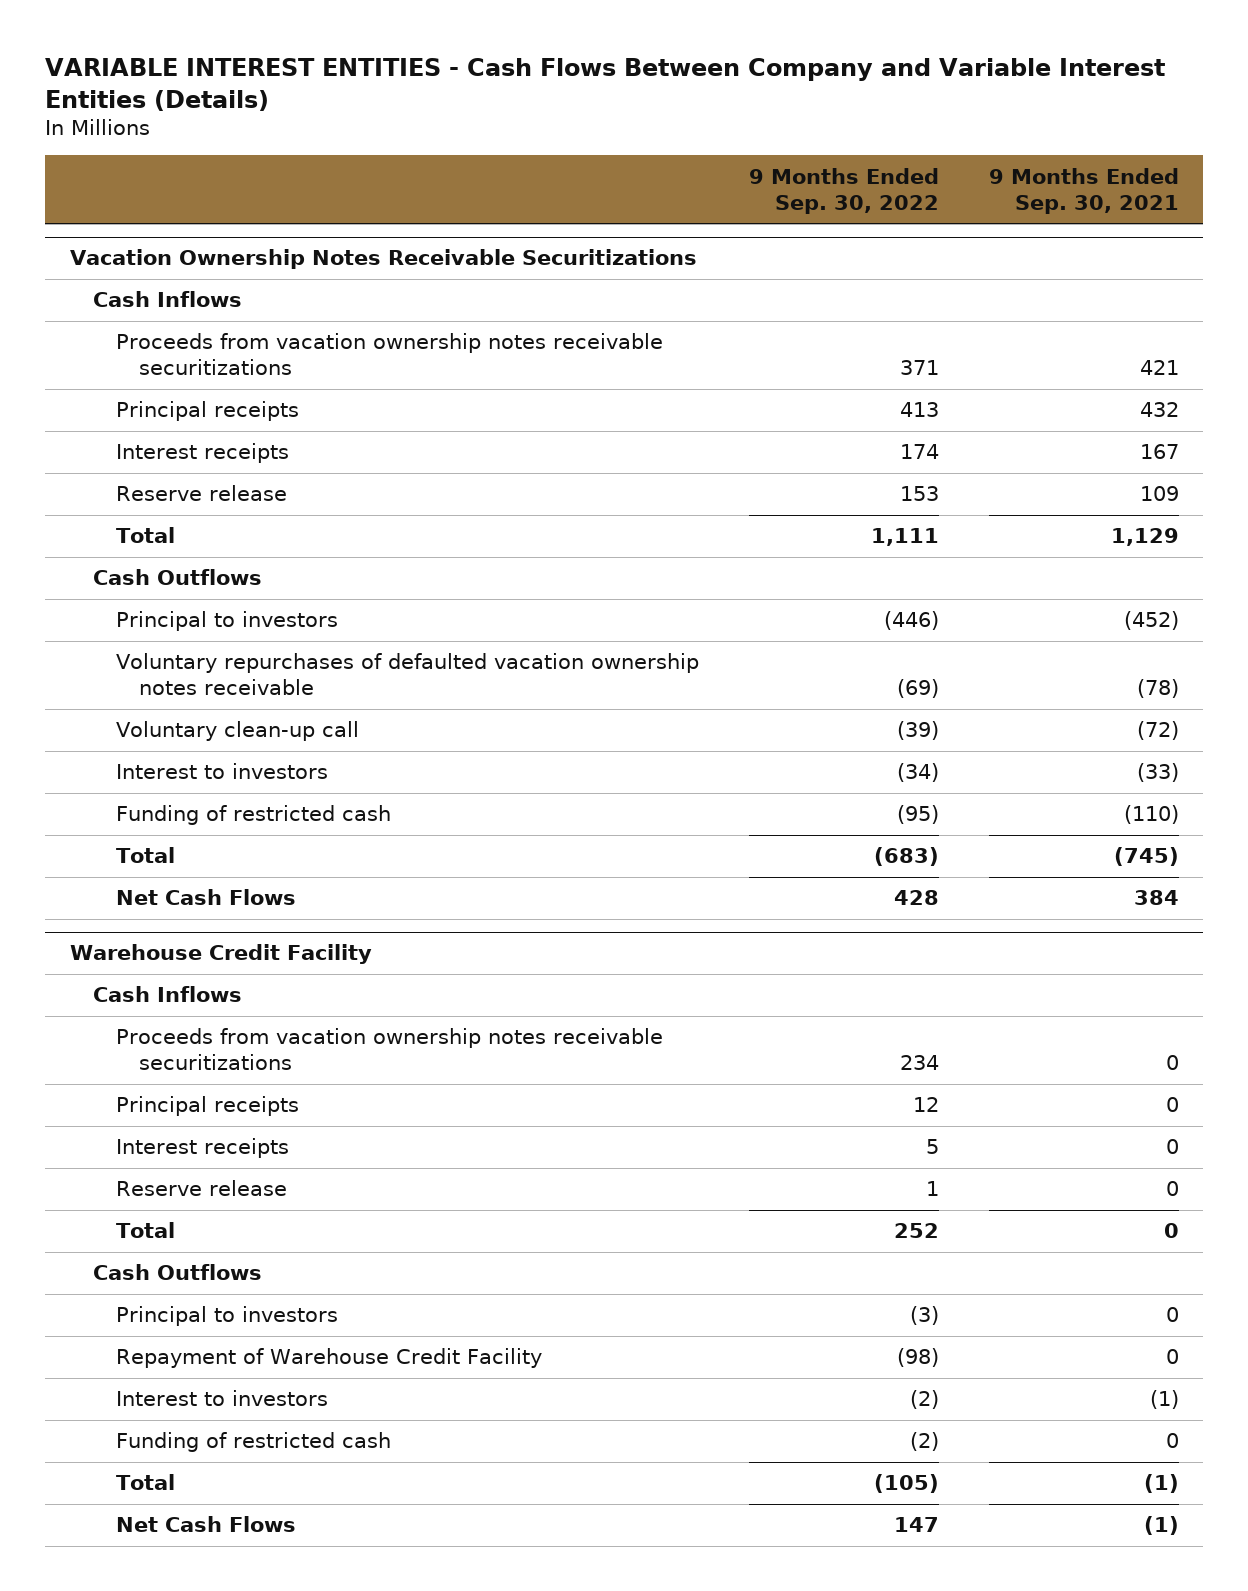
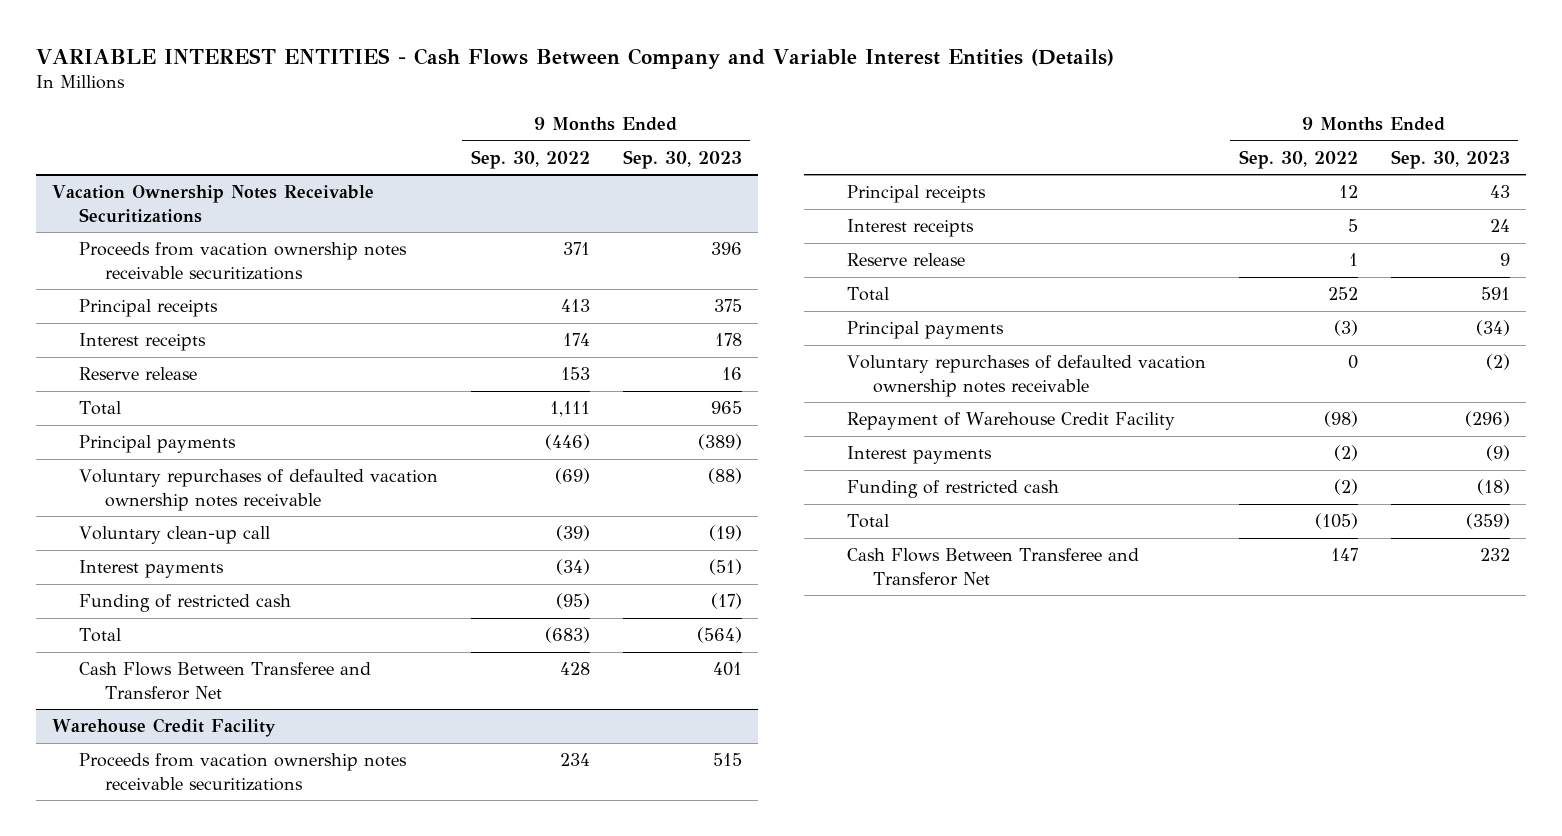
- | 9 Months Ended Sep. 30, 2022 | 9 Months Ended Sep. 30, 2021
+ | 9 Months Ended Sep. 30, 2022 | 9 Months Ended Sep. 30, 2023
@ Vacation Ownership Notes Receivable Securitizations
- Cash Inflows
- Cash Outflows
- Principal to investors | (446) | (452)
+ Principal payments | (446) | (389)
- Interest to investors | (34) | (33)
+ Interest payments | (34) | (51)
- Net Cash Flows | 428 | 384
+ Cash Flows Between Transferee and Transferor Net | 428 | 401
@ Warehouse Credit Facility
- Cash Inflows
- Cash Outflows
- Principal to investors | (3) | 0
+ Principal payments | (3) | (34)
+ Voluntary repurchases of defaulted vacation ownership notes receivable | 0 | (2)
- Interest to investors | (2) | (1)
+ Interest payments | (2) | (9)
- Net Cash Flows | 147 | (1)
+ Cash Flows Between Transferee and Transferor Net | 147 | 232

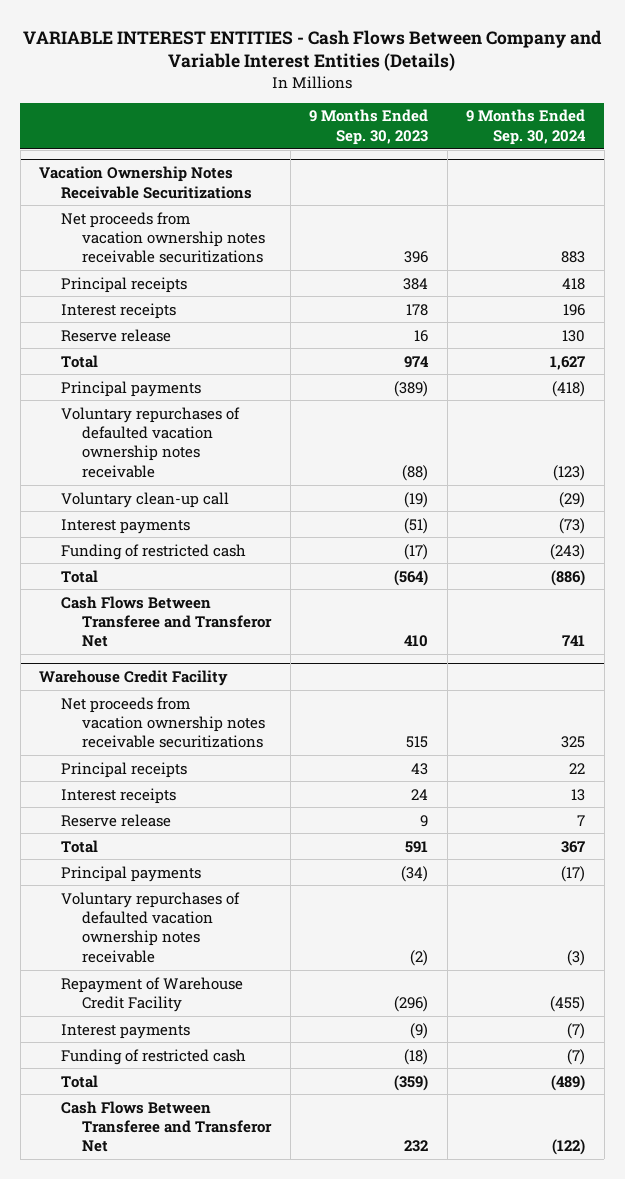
- | 9 Months Ended Sep. 30, 2022 | 9 Months Ended Sep. 30, 2023
+ | 9 Months Ended Sep. 30, 2023 | 9 Months Ended Sep. 30, 2024
@ Vacation Ownership Notes Receivable Securitizations
- Proceeds from vacation ownership notes receivable securitizations | 371 | 396
- Principal receipts | 413 | 375
+ Net proceeds from vacation ownership notes receivable securitizations | 396 | 883
+ Principal receipts | 384 | 418
- Total | 1,111 | 965
+ Total | 974 | 1,627
- Cash Flows Between Transferee and Transferor Net | 428 | 401
+ Cash Flows Between Transferee and Transferor Net | 410 | 741
@ Warehouse Credit Facility
- Proceeds from vacation ownership notes receivable securitizations | 234 | 515
+ Net proceeds from vacation ownership notes receivable securitizations | 515 | 325

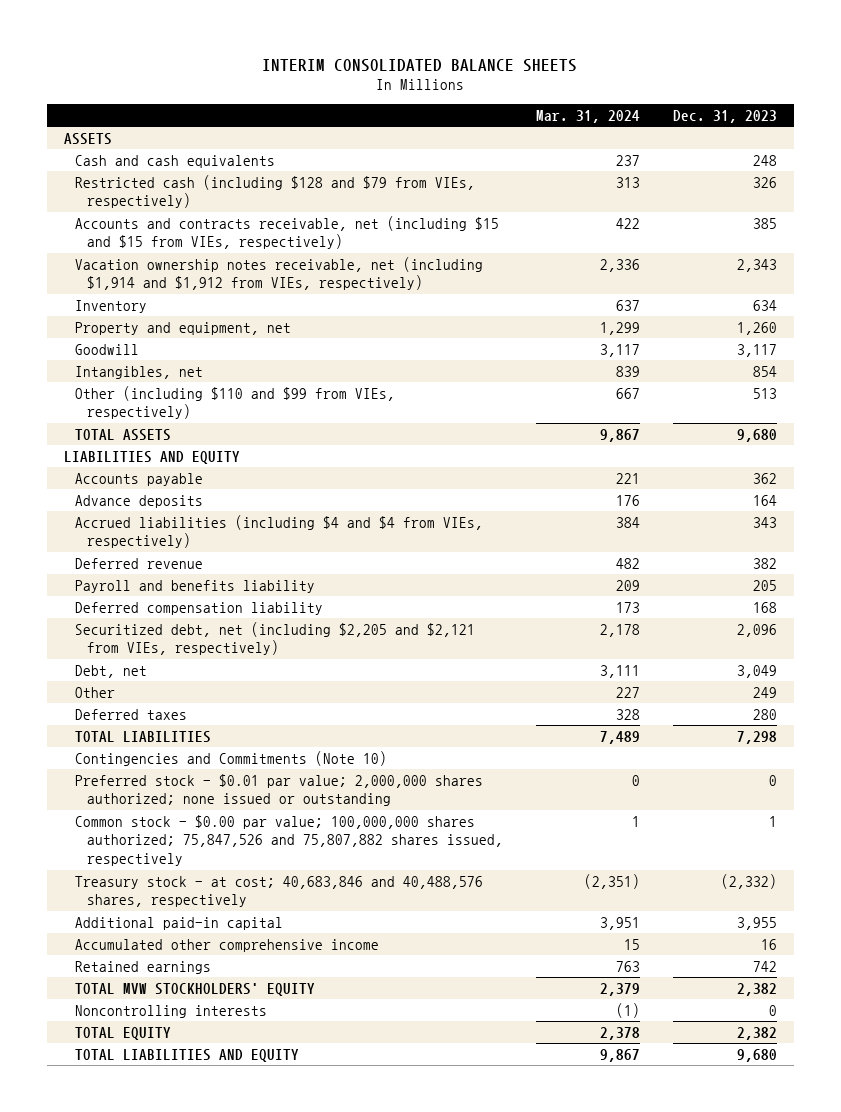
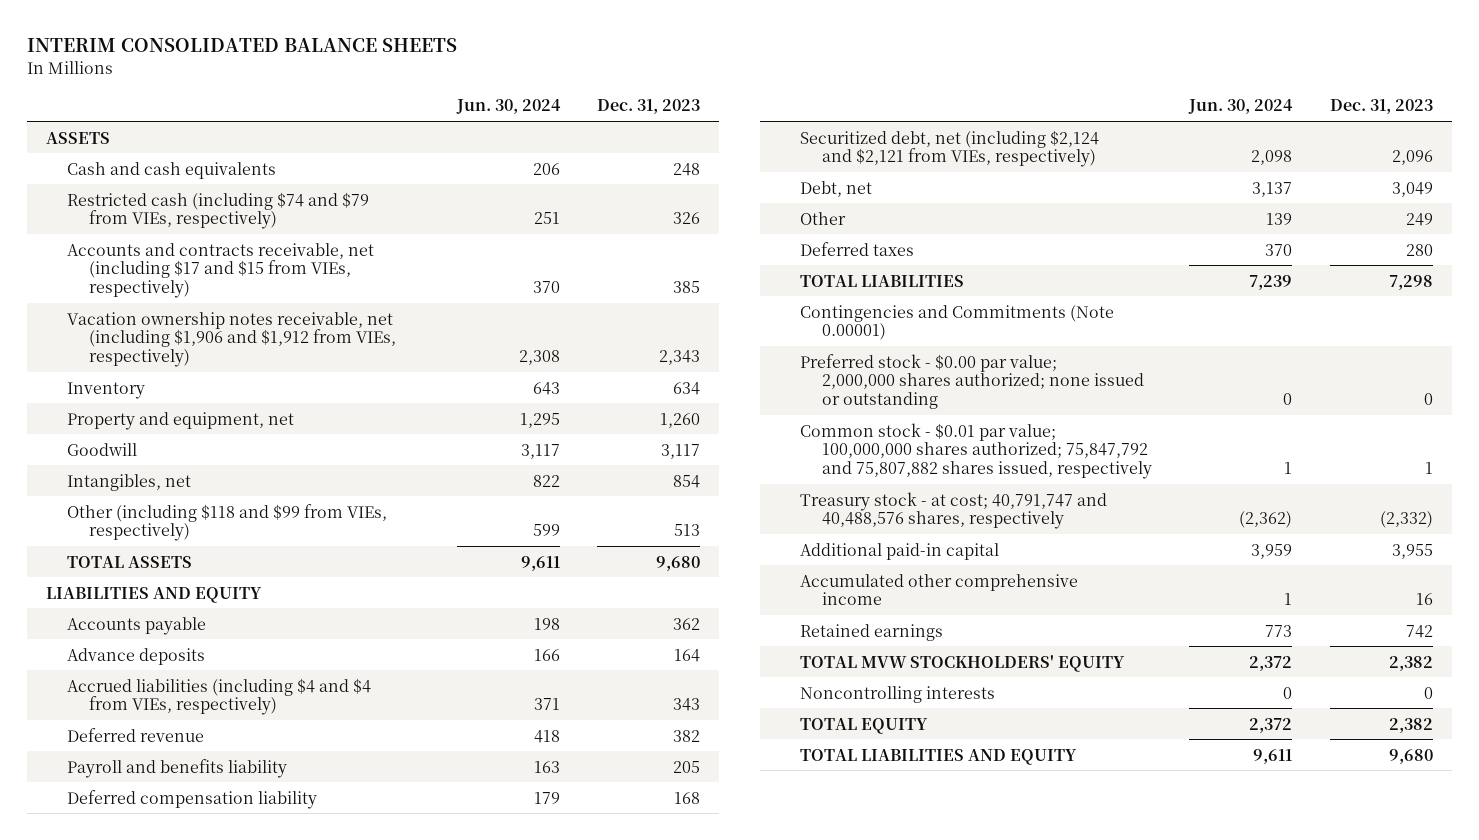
- | Mar. 31, 2024 | Dec. 31, 2023
+ | Jun. 30, 2024 | Dec. 31, 2023
- Restricted cash (including $128 and $79 from VIEs, respectively) | 313 | 326
- Accounts and contracts receivable, net (including $15 and $15 from VIEs, respectively) | 422 | 385
- Vacation ownership notes receivable, net (including $1,914 and $1,912 from VIEs, respectively) | 2,336 | 2,343
+ Restricted cash (including $74 and $79 from VIEs, respectively) | 251 | 326
+ Accounts and contracts receivable, net (including $17 and $15 from VIEs, respectively) | 370 | 385
+ Vacation ownership notes receivable, net (including $1,906 and $1,912 from VIEs, respectively) | 2,308 | 2,343
- Other (including $110 and $99 from VIEs, respectively) | 667 | 513
+ Other (including $118 and $99 from VIEs, respectively) | 599 | 513
- Securitized debt, net (including $2,205 and $2,121 from VIEs, respectively) | 2,178 | 2,096
+ Securitized debt, net (including $2,124 and $2,121 from VIEs, respectively) | 2,098 | 2,096
- Contingencies and Commitments (Note 10)
- Preferred stock - $0.01 par value; 2,000,000 shares authorized; none issued or outstanding | 0 | 0
- Common stock - $0.00 par value; 100,000,000 shares authorized; 75,847,526 and 75,807,882 shares issued, respectively | 1 | 1
- Treasury stock - at cost; 40,683,846 and 40,488,576 shares, respectively | (2,351) | (2,332)
+ Contingencies and Commitments (Note 0.00001)
+ Preferred stock - $0.00 par value; 2,000,000 shares authorized; none issued or outstanding | 0 | 0
+ Common stock - $0.01 par value; 100,000,000 shares authorized; 75,847,792 and 75,807,882 shares issued, respectively | 1 | 1
+ Treasury stock - at cost; 40,791,747 and 40,488,576 shares, respectively | (2,362) | (2,332)

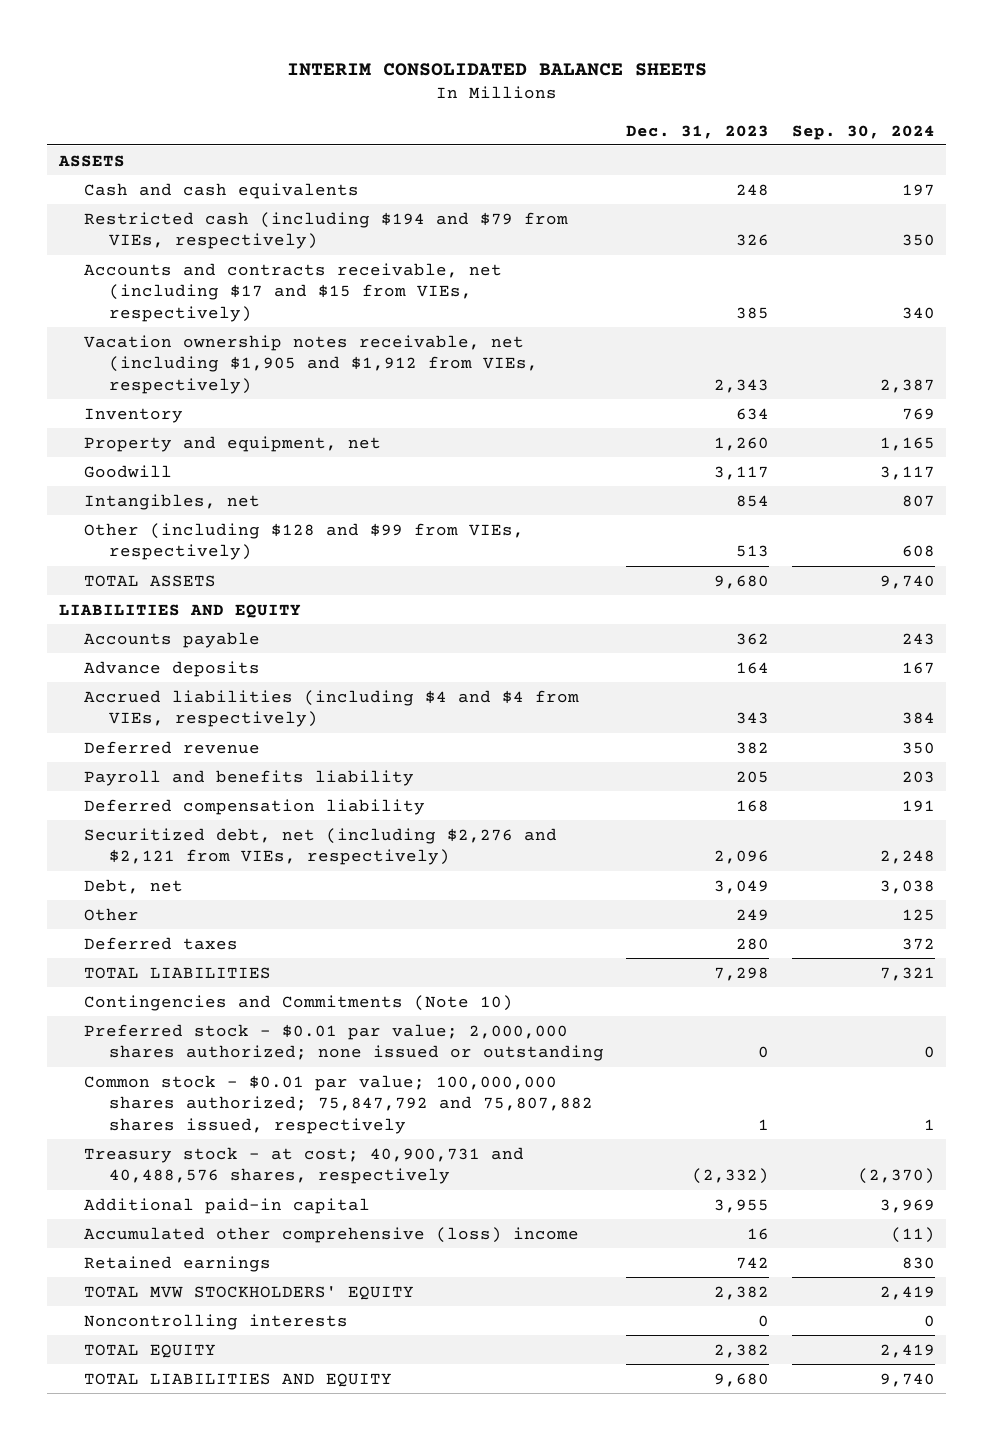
- | Jun. 30, 2024 | Dec. 31, 2023
+ | Dec. 31, 2023 | Sep. 30, 2024
- Restricted cash (including $74 and $79 from VIEs, respectively) | 251 | 326
+ Restricted cash (including $194 and $79 from VIEs, respectively) | 326 | 350
- Vacation ownership notes receivable, net (including $1,906 and $1,912 from VIEs, respectively) | 2,308 | 2,343
+ Vacation ownership notes receivable, net (including $1,905 and $1,912 from VIEs, respectively) | 2,343 | 2,387
- Other (including $118 and $99 from VIEs, respectively) | 599 | 513
+ Other (including $128 and $99 from VIEs, respectively) | 513 | 608
- Securitized debt, net (including $2,124 and $2,121 from VIEs, respectively) | 2,098 | 2,096
+ Securitized debt, net (including $2,276 and $2,121 from VIEs, respectively) | 2,096 | 2,248
- Contingencies and Commitments (Note 0.00001)
- Preferred stock - $0.00 par value; 2,000,000 shares authorized; none issued or outstanding | 0 | 0
+ Contingencies and Commitments (Note 10)
+ Preferred stock - $0.01 par value; 2,000,000 shares authorized; none issued or outstanding | 0 | 0
- Treasury stock - at cost; 40,791,747 and 40,488,576 shares, respectively | (2,362) | (2,332)
+ Treasury stock - at cost; 40,900,731 and 40,488,576 shares, respectively | (2,332) | (2,370)
- Accumulated other comprehensive income | 1 | 16
+ Accumulated other comprehensive (loss) income | 16 | (11)

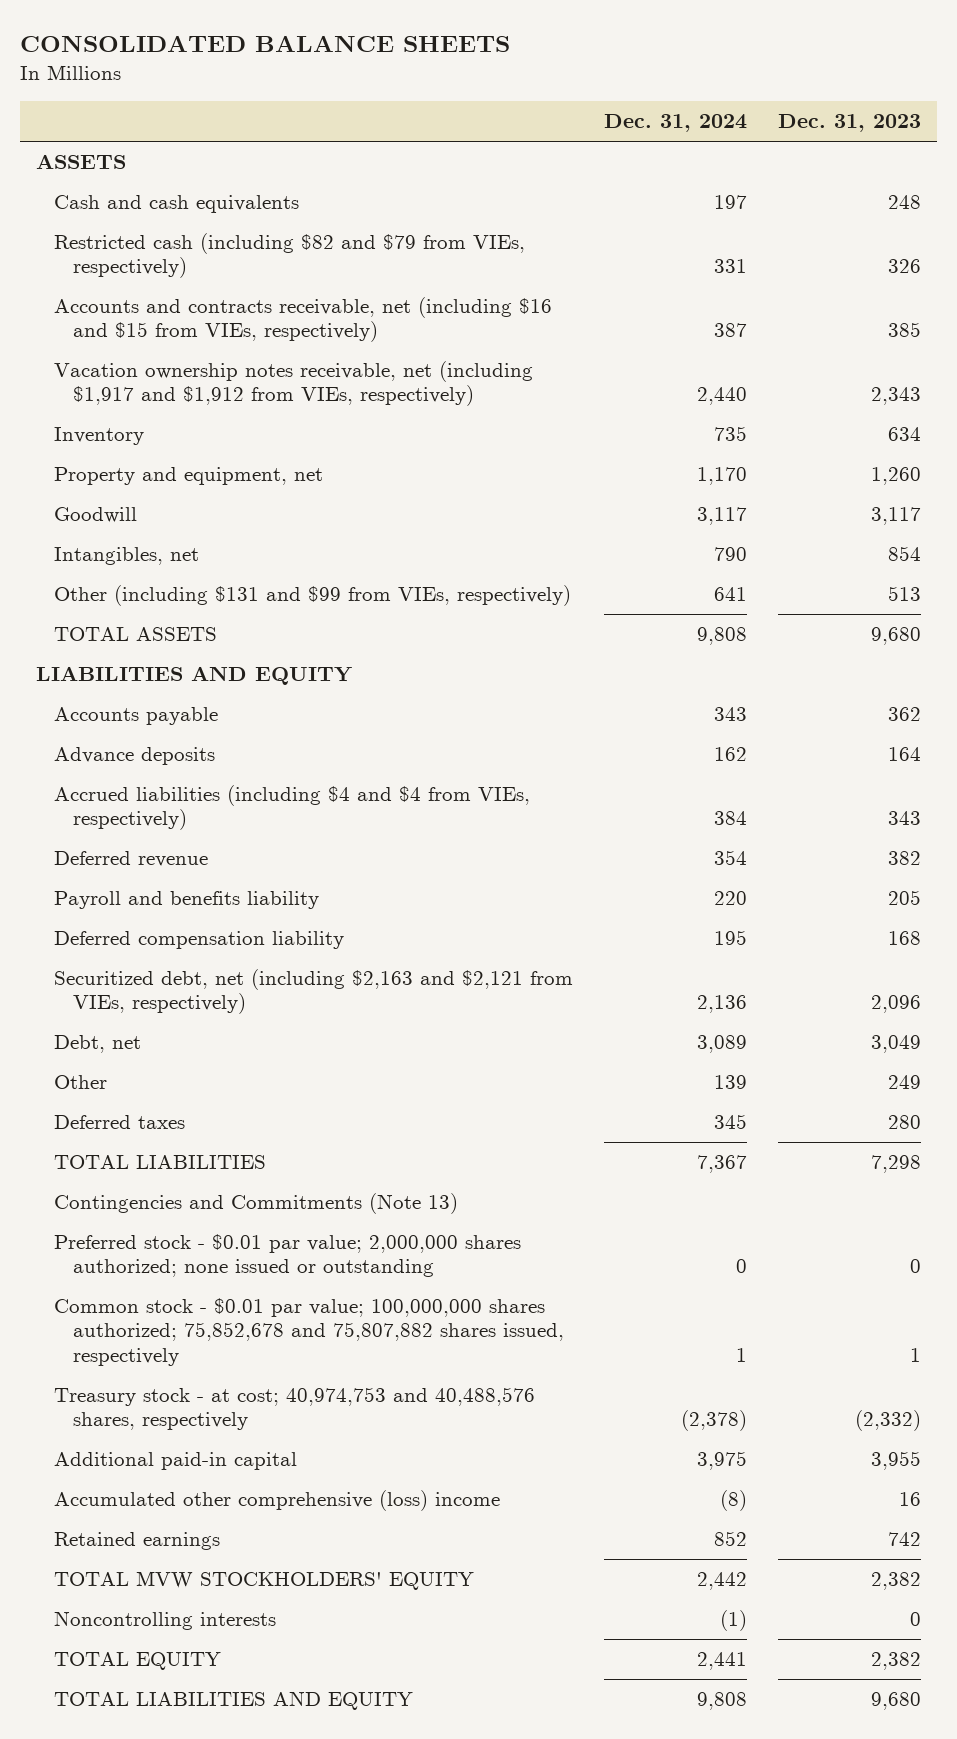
- INTERIM CONSOLIDATED BALANCE SHEETS
+ CONSOLIDATED BALANCE SHEETS
- | Dec. 31, 2023 | Sep. 30, 2024
+ | Dec. 31, 2024 | Dec. 31, 2023
- Restricted cash (including $194 and $79 from VIEs, respectively) | 326 | 350
- Accounts and contracts receivable, net (including $17 and $15 from VIEs, respectively) | 385 | 340
- Vacation ownership notes receivable, net (including $1,905 and $1,912 from VIEs, respectively) | 2,343 | 2,387
+ Restricted cash (including $82 and $79 from VIEs, respectively) | 331 | 326
+ Accounts and contracts receivable, net (including $16 and $15 from VIEs, respectively) | 387 | 385
+ Vacation ownership notes receivable, net (including $1,917 and $1,912 from VIEs, respectively) | 2,440 | 2,343
- Other (including $128 and $99 from VIEs, respectively) | 513 | 608
+ Other (including $131 and $99 from VIEs, respectively) | 641 | 513
- Securitized debt, net (including $2,276 and $2,121 from VIEs, respectively) | 2,096 | 2,248
+ Securitized debt, net (including $2,163 and $2,121 from VIEs, respectively) | 2,136 | 2,096
- Contingencies and Commitments (Note 10)
+ Contingencies and Commitments (Note 13)
- Common stock - $0.01 par value; 100,000,000 shares authorized; 75,847,792 and 75,807,882 shares issued, respectively | 1 | 1
- Treasury stock - at cost; 40,900,731 and 40,488,576 shares, respectively | (2,332) | (2,370)
+ Common stock - $0.01 par value; 100,000,000 shares authorized; 75,852,678 and 75,807,882 shares issued, respectively | 1 | 1
+ Treasury stock - at cost; 40,974,753 and 40,488,576 shares, respectively | (2,378) | (2,332)

